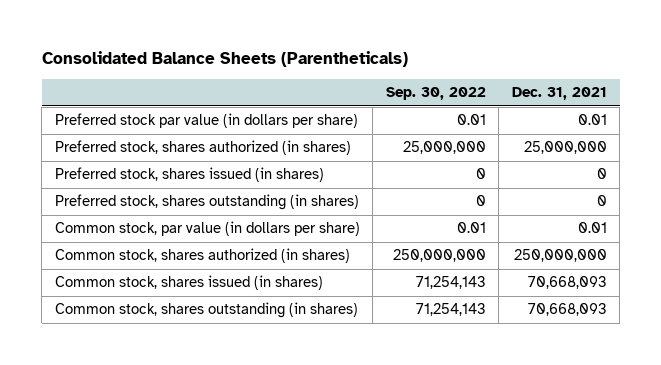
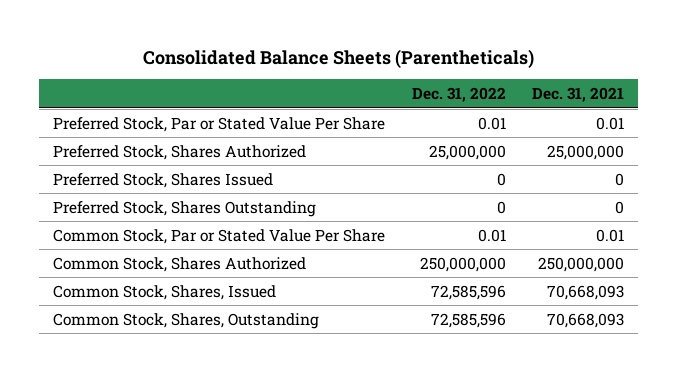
- | Sep. 30, 2022 | Dec. 31, 2021
+ | Dec. 31, 2022 | Dec. 31, 2021
- Preferred stock par value (in dollars per share) | 0.01 | 0.01
- Preferred stock, shares authorized (in shares) | 25,000,000 | 25,000,000
- Preferred stock, shares issued (in shares) | 0 | 0
- Preferred stock, shares outstanding (in shares) | 0 | 0
- Common stock, par value (in dollars per share) | 0.01 | 0.01
- Common stock, shares authorized (in shares) | 250,000,000 | 250,000,000
- Common stock, shares issued (in shares) | 71,254,143 | 70,668,093
- Common stock, shares outstanding (in shares) | 71,254,143 | 70,668,093
+ Preferred Stock, Par or Stated Value Per Share | 0.01 | 0.01
+ Preferred Stock, Shares Authorized | 25,000,000 | 25,000,000
+ Preferred Stock, Shares Issued | 0 | 0
+ Preferred Stock, Shares Outstanding | 0 | 0
+ Common Stock, Par or Stated Value Per Share | 0.01 | 0.01
+ Common Stock, Shares Authorized | 250,000,000 | 250,000,000
+ Common Stock, Shares, Issued | 72,585,596 | 70,668,093
+ Common Stock, Shares, Outstanding | 72,585,596 | 70,668,093

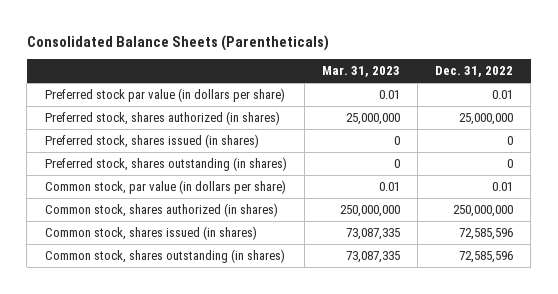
- | Dec. 31, 2022 | Dec. 31, 2021
+ | Mar. 31, 2023 | Dec. 31, 2022
- Preferred Stock, Par or Stated Value Per Share | 0.01 | 0.01
- Preferred Stock, Shares Authorized | 25,000,000 | 25,000,000
- Preferred Stock, Shares Issued | 0 | 0
- Preferred Stock, Shares Outstanding | 0 | 0
- Common Stock, Par or Stated Value Per Share | 0.01 | 0.01
- Common Stock, Shares Authorized | 250,000,000 | 250,000,000
- Common Stock, Shares, Issued | 72,585,596 | 70,668,093
- Common Stock, Shares, Outstanding | 72,585,596 | 70,668,093
+ Preferred stock par value (in dollars per share) | 0.01 | 0.01
+ Preferred stock, shares authorized (in shares) | 25,000,000 | 25,000,000
+ Preferred stock, shares issued (in shares) | 0 | 0
+ Preferred stock, shares outstanding (in shares) | 0 | 0
+ Common stock, par value (in dollars per share) | 0.01 | 0.01
+ Common stock, shares authorized (in shares) | 250,000,000 | 250,000,000
+ Common stock, shares issued (in shares) | 73,087,335 | 72,585,596
+ Common stock, shares outstanding (in shares) | 73,087,335 | 72,585,596

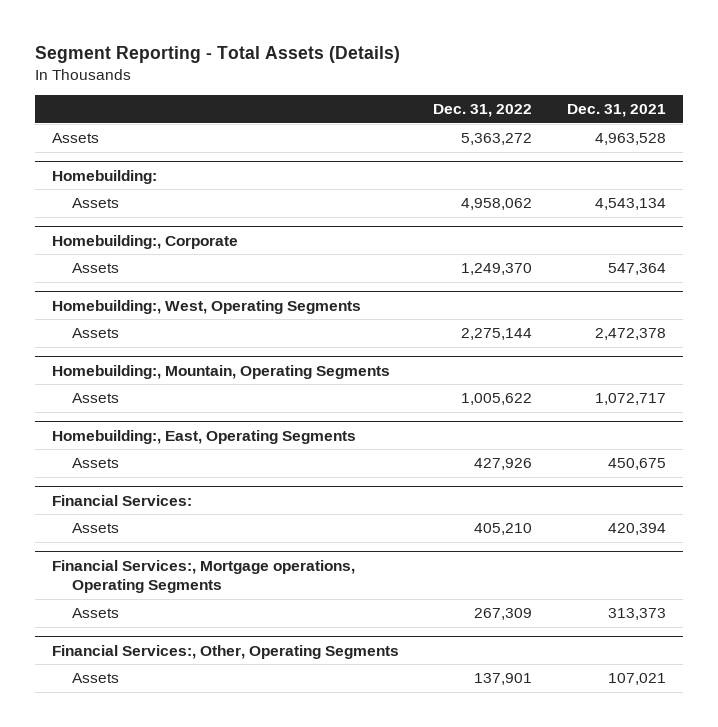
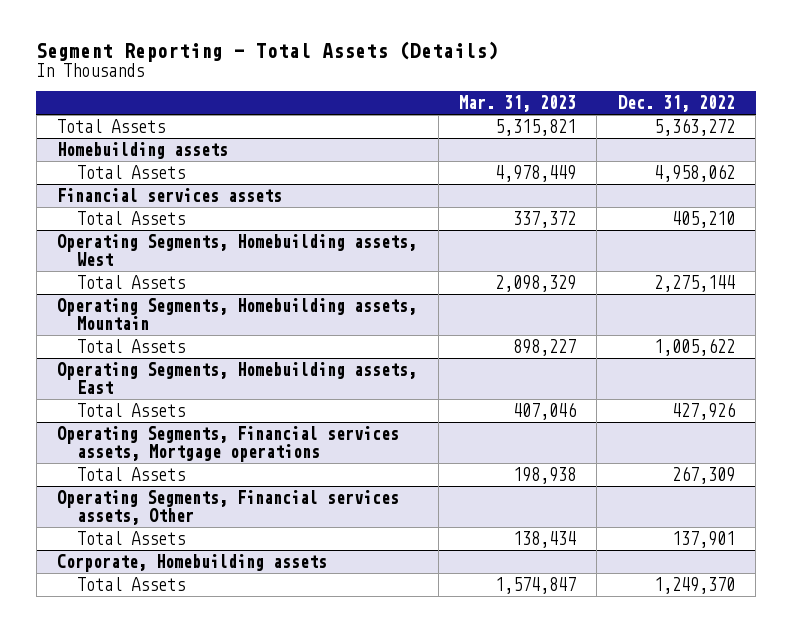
- | Dec. 31, 2022 | Dec. 31, 2021
+ | Mar. 31, 2023 | Dec. 31, 2022
- Assets | 5,363,272 | 4,963,528
- Homebuilding:
- Assets | 4,958,062 | 4,543,134
- Homebuilding:, Corporate
- Assets | 1,249,370 | 547,364
- Homebuilding:, West, Operating Segments
- Assets | 2,275,144 | 2,472,378
- Homebuilding:, Mountain, Operating Segments
- Assets | 1,005,622 | 1,072,717
- Homebuilding:, East, Operating Segments
- Assets | 427,926 | 450,675
- Financial Services:
- Assets | 405,210 | 420,394
- Financial Services:, Mortgage operations, Operating Segments
- Assets | 267,309 | 313,373
- Financial Services:, Other, Operating Segments
- Assets | 137,901 | 107,021
+ Total Assets | 5,315,821 | 5,363,272
+ Homebuilding assets
+ Total Assets | 4,978,449 | 4,958,062
+ Financial services assets
+ Total Assets | 337,372 | 405,210
+ Operating Segments, Homebuilding assets, West
+ Total Assets | 2,098,329 | 2,275,144
+ Operating Segments, Homebuilding assets, Mountain
+ Total Assets | 898,227 | 1,005,622
+ Operating Segments, Homebuilding assets, East
+ Total Assets | 407,046 | 427,926
+ Operating Segments, Financial services assets, Mortgage operations
+ Total Assets | 198,938 | 267,309
+ Operating Segments, Financial services assets, Other
+ Total Assets | 138,434 | 137,901
+ Corporate, Homebuilding assets
+ Total Assets | 1,574,847 | 1,249,370

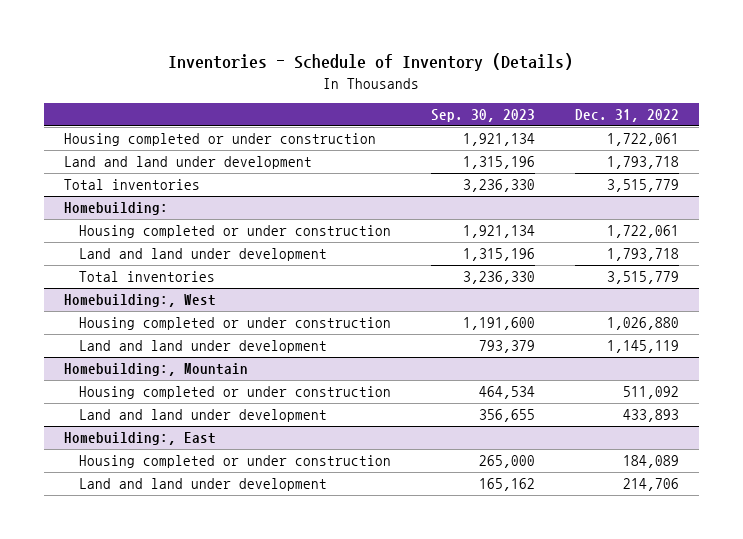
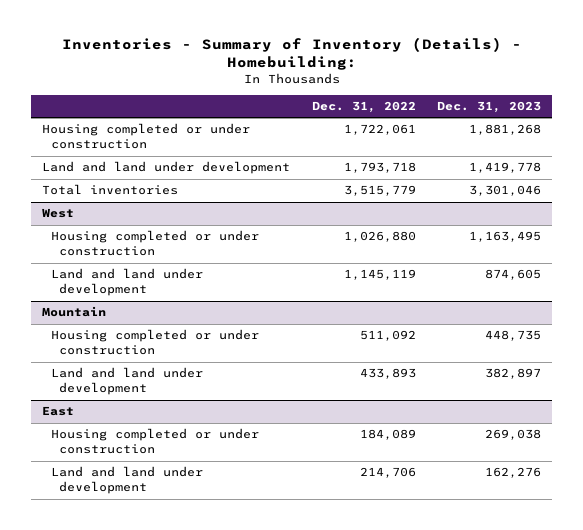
- Inventories - Schedule of Inventory (Details)
+ Inventories - Summary of Inventory (Details) - Homebuilding:
- | Sep. 30, 2023 | Dec. 31, 2022
+ | Dec. 31, 2022 | Dec. 31, 2023
- Homebuilding:
- Housing completed or under construction | 1,921,134 | 1,722,061
- Land and land under development | 1,315,196 | 1,793,718
- Total inventories | 3,236,330 | 3,515,779
- Homebuilding:, West
+ West
- Homebuilding:, Mountain
+ Mountain
- Homebuilding:, East
+ East

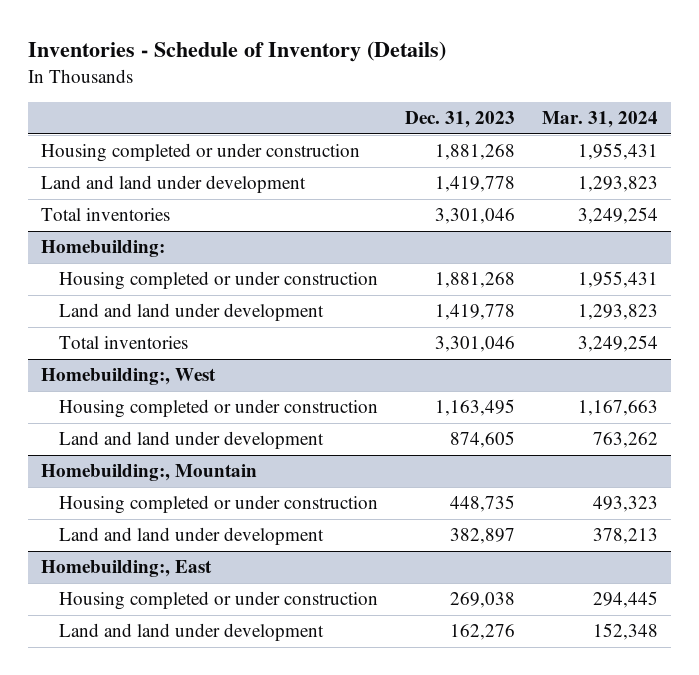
- Inventories - Summary of Inventory (Details) - Homebuilding:
+ Inventories - Schedule of Inventory (Details)
- | Dec. 31, 2022 | Dec. 31, 2023
+ | Dec. 31, 2023 | Mar. 31, 2024
- West
+ Homebuilding:
+ Housing completed or under construction | 1,881,268 | 1,955,431
+ Land and land under development | 1,419,778 | 1,293,823
+ Total inventories | 3,301,046 | 3,249,254
+ Homebuilding:, West
- Mountain
+ Homebuilding:, Mountain
- East
+ Homebuilding:, East

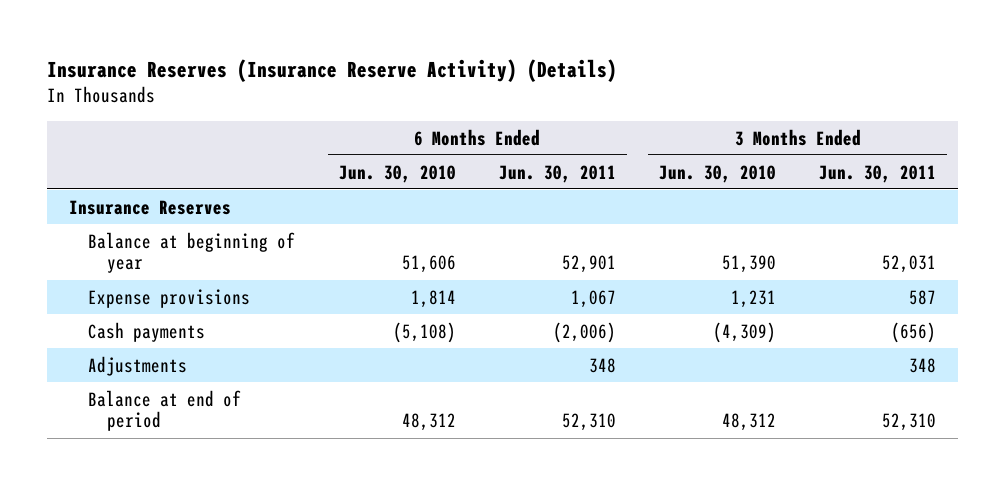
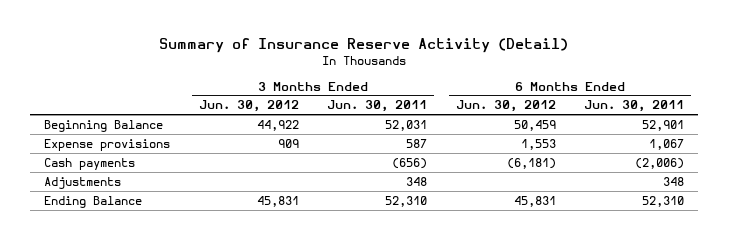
- Insurance Reserves (Insurance Reserve Activity) (Details)
+ Summary of Insurance Reserve Activity (Detail)
- | 6 Months Ended Jun. 30, 2010 | 6 Months Ended Jun. 30, 2011 | 3 Months Ended Jun. 30, 2010 | 3 Months Ended Jun. 30, 2011
+ | 3 Months Ended Jun. 30, 2012 | 3 Months Ended Jun. 30, 2011 | 6 Months Ended Jun. 30, 2012 | 6 Months Ended Jun. 30, 2011
- Insurance Reserves
- Balance at beginning of year | 51,606 | 52,901 | 51,390 | 52,031
+ Beginning Balance | 44,922 | 52,031 | 50,459 | 52,901
- Balance at end of period | 48,312 | 52,310 | 48,312 | 52,310
+ Ending Balance | 45,831 | 52,310 | 45,831 | 52,310

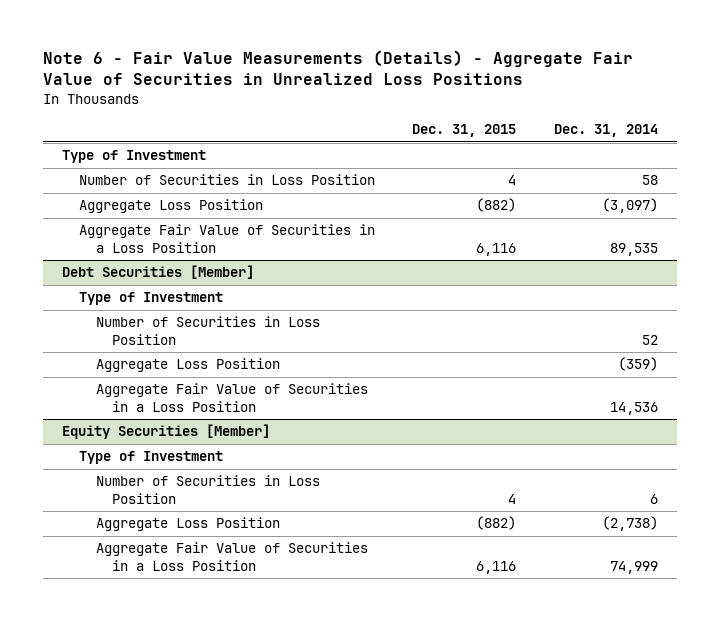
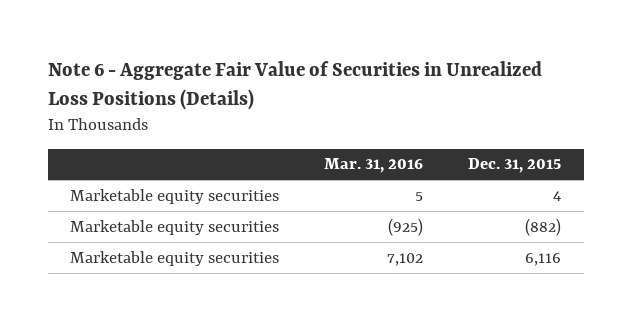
- Note 6 - Fair Value Measurements (Details) - Aggregate Fair Value of Securities in Unrealized Loss Positions
+ Note 6 - Aggregate Fair Value of Securities in Unrealized Loss Positions (Details)
- | Dec. 31, 2015 | Dec. 31, 2014
+ | Mar. 31, 2016 | Dec. 31, 2015
- Type of Investment
- Number of Securities in Loss Position | 4 | 58
- Aggregate Loss Position | (882) | (3,097)
- Aggregate Fair Value of Securities in a Loss Position | 6,116 | 89,535
- Debt Securities [Member]
- Type of Investment
- Number of Securities in Loss Position | | 52
- Aggregate Loss Position | | (359)
- Aggregate Fair Value of Securities in a Loss Position | | 14,536
- Equity Securities [Member]
- Type of Investment
- Number of Securities in Loss Position | 4 | 6
- Aggregate Loss Position | (882) | (2,738)
- Aggregate Fair Value of Securities in a Loss Position | 6,116 | 74,999
+ Marketable equity securities | 5 | 4
+ Marketable equity securities | (925) | (882)
+ Marketable equity securities | 7,102 | 6,116

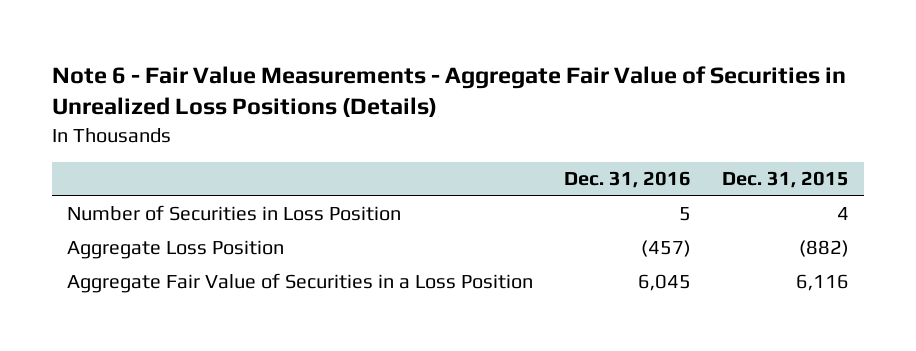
- Note 6 - Aggregate Fair Value of Securities in Unrealized Loss Positions (Details)
+ Note 6 - Fair Value Measurements - Aggregate Fair Value of Securities in Unrealized Loss Positions (Details)
- | Mar. 31, 2016 | Dec. 31, 2015
+ | Dec. 31, 2016 | Dec. 31, 2015
- Marketable equity securities | 5 | 4
- Marketable equity securities | (925) | (882)
- Marketable equity securities | 7,102 | 6,116
+ Number of Securities in Loss Position | 5 | 4
+ Aggregate Loss Position | (457) | (882)
+ Aggregate Fair Value of Securities in a Loss Position | 6,045 | 6,116

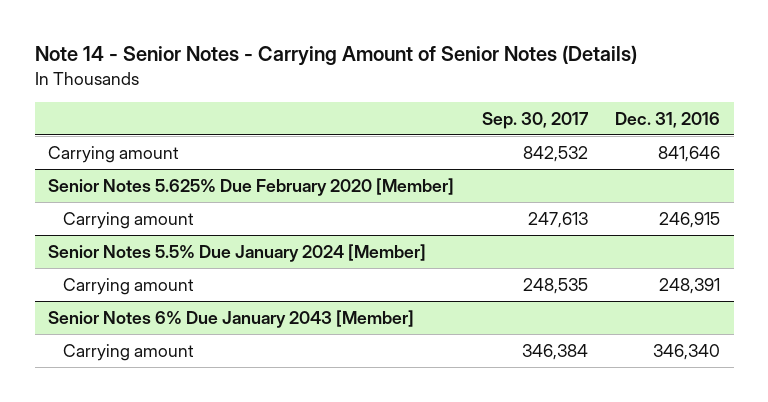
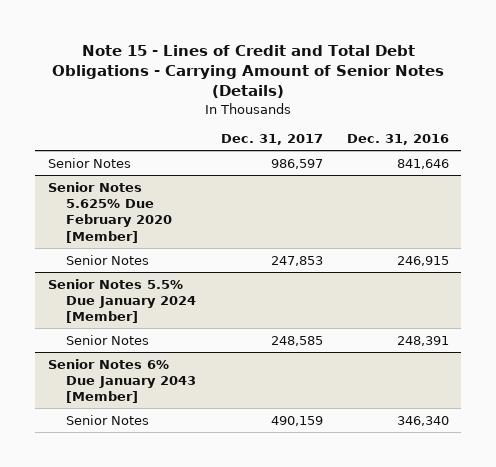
- Note 14 - Senior Notes - Carrying Amount of Senior Notes (Details)
+ Note 15 - Lines of Credit and Total Debt Obligations - Carrying Amount of Senior Notes (Details)
- | Sep. 30, 2017 | Dec. 31, 2016
+ | Dec. 31, 2017 | Dec. 31, 2016
- Carrying amount | 842,532 | 841,646
+ Senior Notes | 986,597 | 841,646
@ Senior Notes 5.625% Due February 2020 [Member]
- Carrying amount | 247,613 | 246,915
+ Senior Notes | 247,853 | 246,915
@ Senior Notes 5.5% Due January 2024 [Member]
- Carrying amount | 248,535 | 248,391
+ Senior Notes | 248,585 | 248,391
@ Senior Notes 6% Due January 2043 [Member]
- Carrying amount | 346,384 | 346,340
+ Senior Notes | 490,159 | 346,340

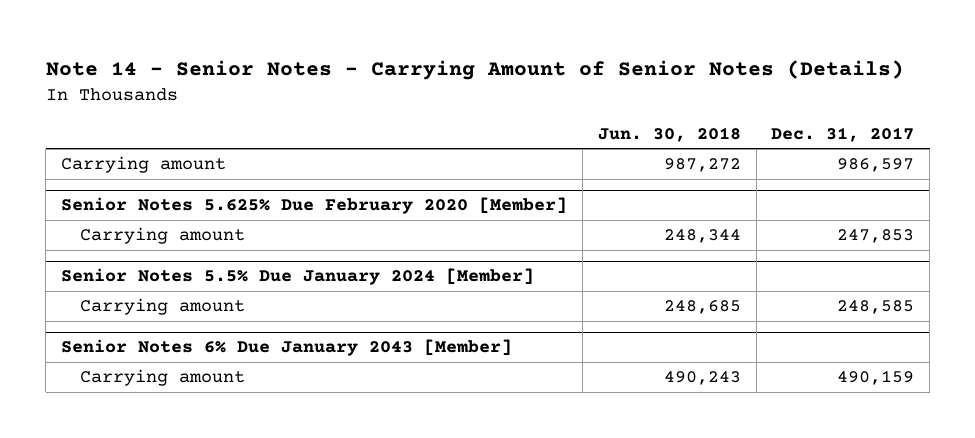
- Note 15 - Lines of Credit and Total Debt Obligations - Carrying Amount of Senior Notes (Details)
+ Note 14 - Senior Notes - Carrying Amount of Senior Notes (Details)
- | Dec. 31, 2017 | Dec. 31, 2016
+ | Jun. 30, 2018 | Dec. 31, 2017
- Senior Notes | 986,597 | 841,646
+ Carrying amount | 987,272 | 986,597
@ Senior Notes 5.625% Due February 2020 [Member]
- Senior Notes | 247,853 | 246,915
+ Carrying amount | 248,344 | 247,853
@ Senior Notes 5.5% Due January 2024 [Member]
- Senior Notes | 248,585 | 248,391
+ Carrying amount | 248,685 | 248,585
@ Senior Notes 6% Due January 2043 [Member]
- Senior Notes | 490,159 | 346,340
+ Carrying amount | 490,243 | 490,159

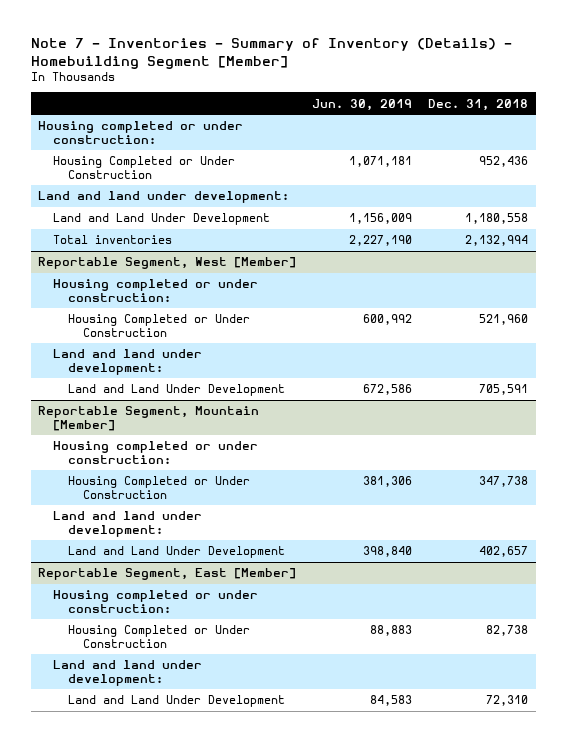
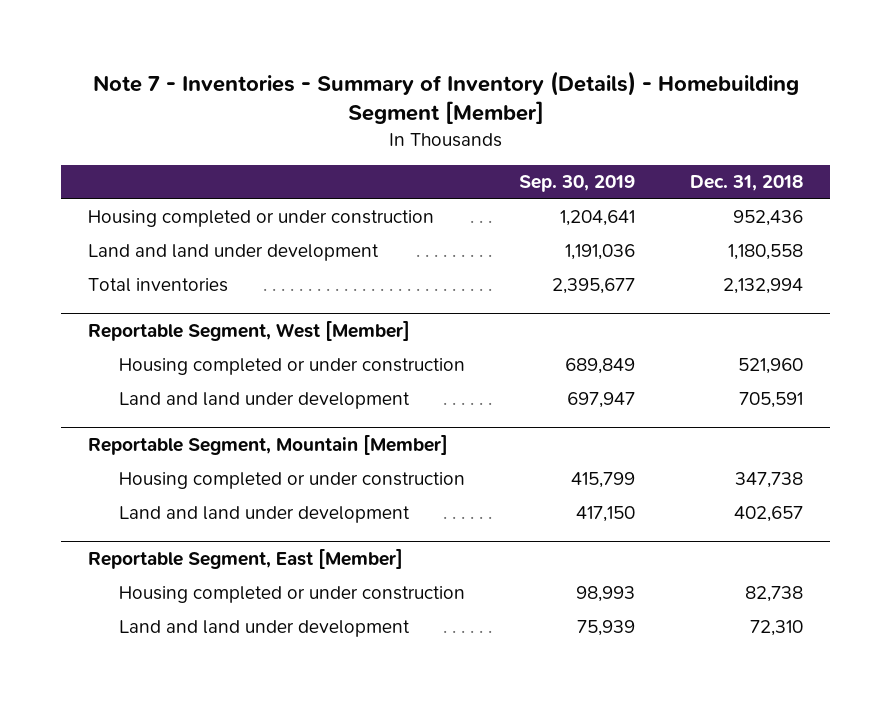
- | Jun. 30, 2019 | Dec. 31, 2018
+ | Sep. 30, 2019 | Dec. 31, 2018
- Housing completed or under construction:
- Housing Completed or Under Construction | 1,071,181 | 952,436
- Land and land under development:
- Land and Land Under Development | 1,156,009 | 1,180,558
+ Housing completed or under construction | 1,204,641 | 952,436
+ Land and land under development | 1,191,036 | 1,180,558
@ Reportable Segment, West [Member]
- Housing completed or under construction:
- Housing Completed or Under Construction | 600,992 | 521,960
- Land and land under development:
- Land and Land Under Development | 672,586 | 705,591
+ Housing completed or under construction | 689,849 | 521,960
+ Land and land under development | 697,947 | 705,591
@ Reportable Segment, Mountain [Member]
- Housing completed or under construction:
- Housing Completed or Under Construction | 381,306 | 347,738
- Land and land under development:
- Land and Land Under Development | 398,840 | 402,657
+ Housing completed or under construction | 415,799 | 347,738
+ Land and land under development | 417,150 | 402,657
@ Reportable Segment, East [Member]
- Housing completed or under construction:
- Housing Completed or Under Construction | 88,883 | 82,738
- Land and land under development:
- Land and Land Under Development | 84,583 | 72,310
+ Housing completed or under construction | 98,993 | 82,738
+ Land and land under development | 75,939 | 72,310

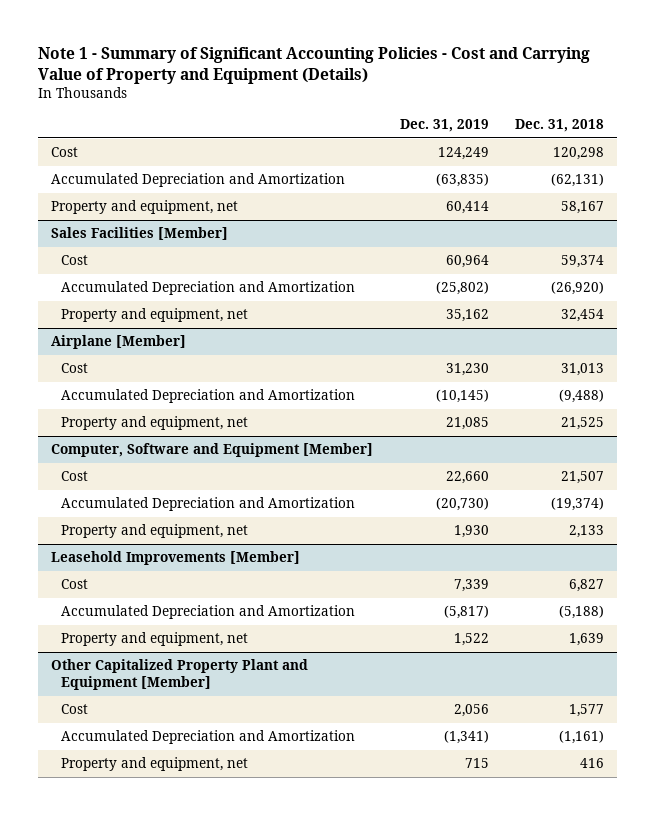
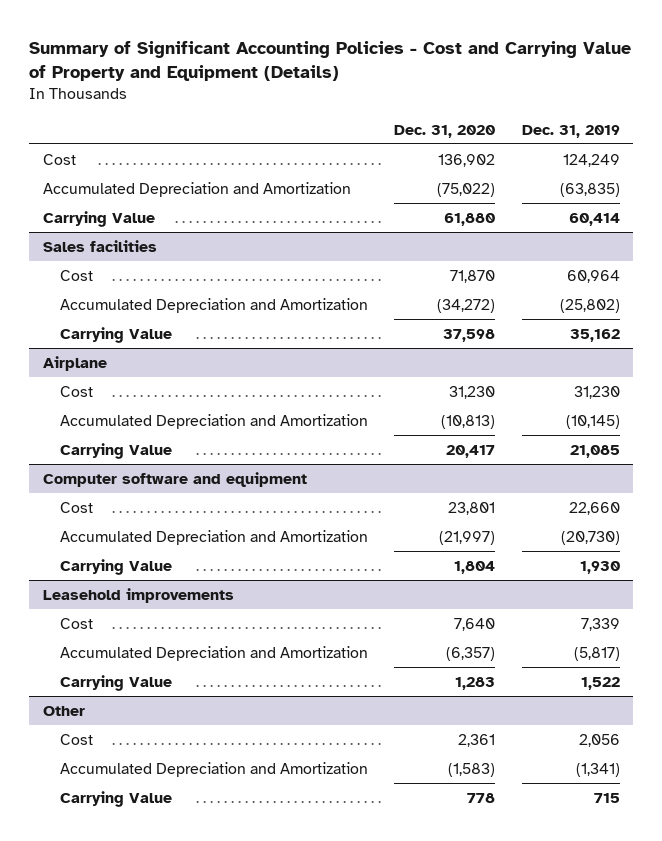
- Note 1 - Summary of Significant Accounting Policies - Cost and Carrying Value of Property and Equipment (Details)
+ Summary of Significant Accounting Policies - Cost and Carrying Value of Property and Equipment (Details)
- | Dec. 31, 2019 | Dec. 31, 2018
+ | Dec. 31, 2020 | Dec. 31, 2019
- Property and equipment, net | 60,414 | 58,167
- Sales Facilities [Member]
+ Carrying Value | 61,880 | 60,414
+ Sales facilities
- Property and equipment, net | 35,162 | 32,454
- Airplane [Member]
+ Carrying Value | 37,598 | 35,162
+ Airplane
- Property and equipment, net | 21,085 | 21,525
- Computer, Software and Equipment [Member]
+ Carrying Value | 20,417 | 21,085
+ Computer software and equipment
- Property and equipment, net | 1,930 | 2,133
- Leasehold Improvements [Member]
+ Carrying Value | 1,804 | 1,930
+ Leasehold improvements
- Property and equipment, net | 1,522 | 1,639
- Other Capitalized Property Plant and Equipment [Member]
+ Carrying Value | 1,283 | 1,522
+ Other
- Property and equipment, net | 715 | 416
+ Carrying Value | 778 | 715

